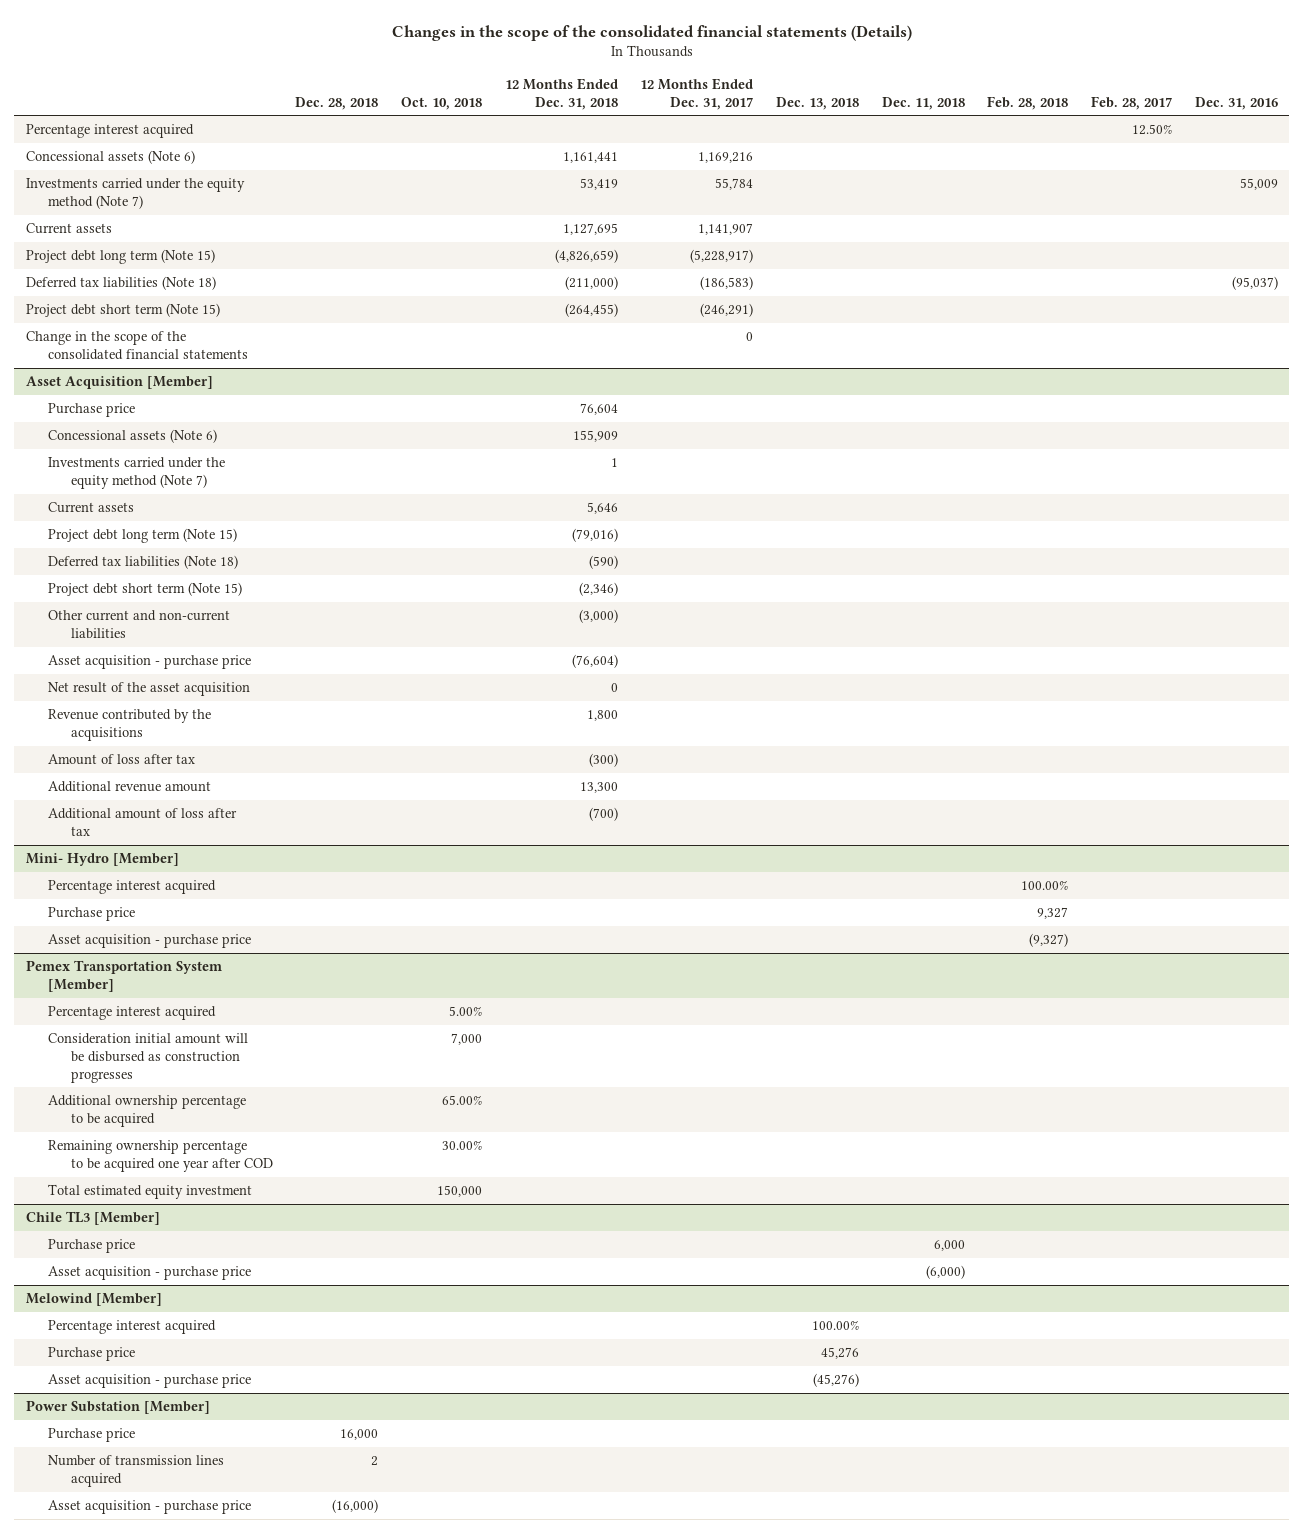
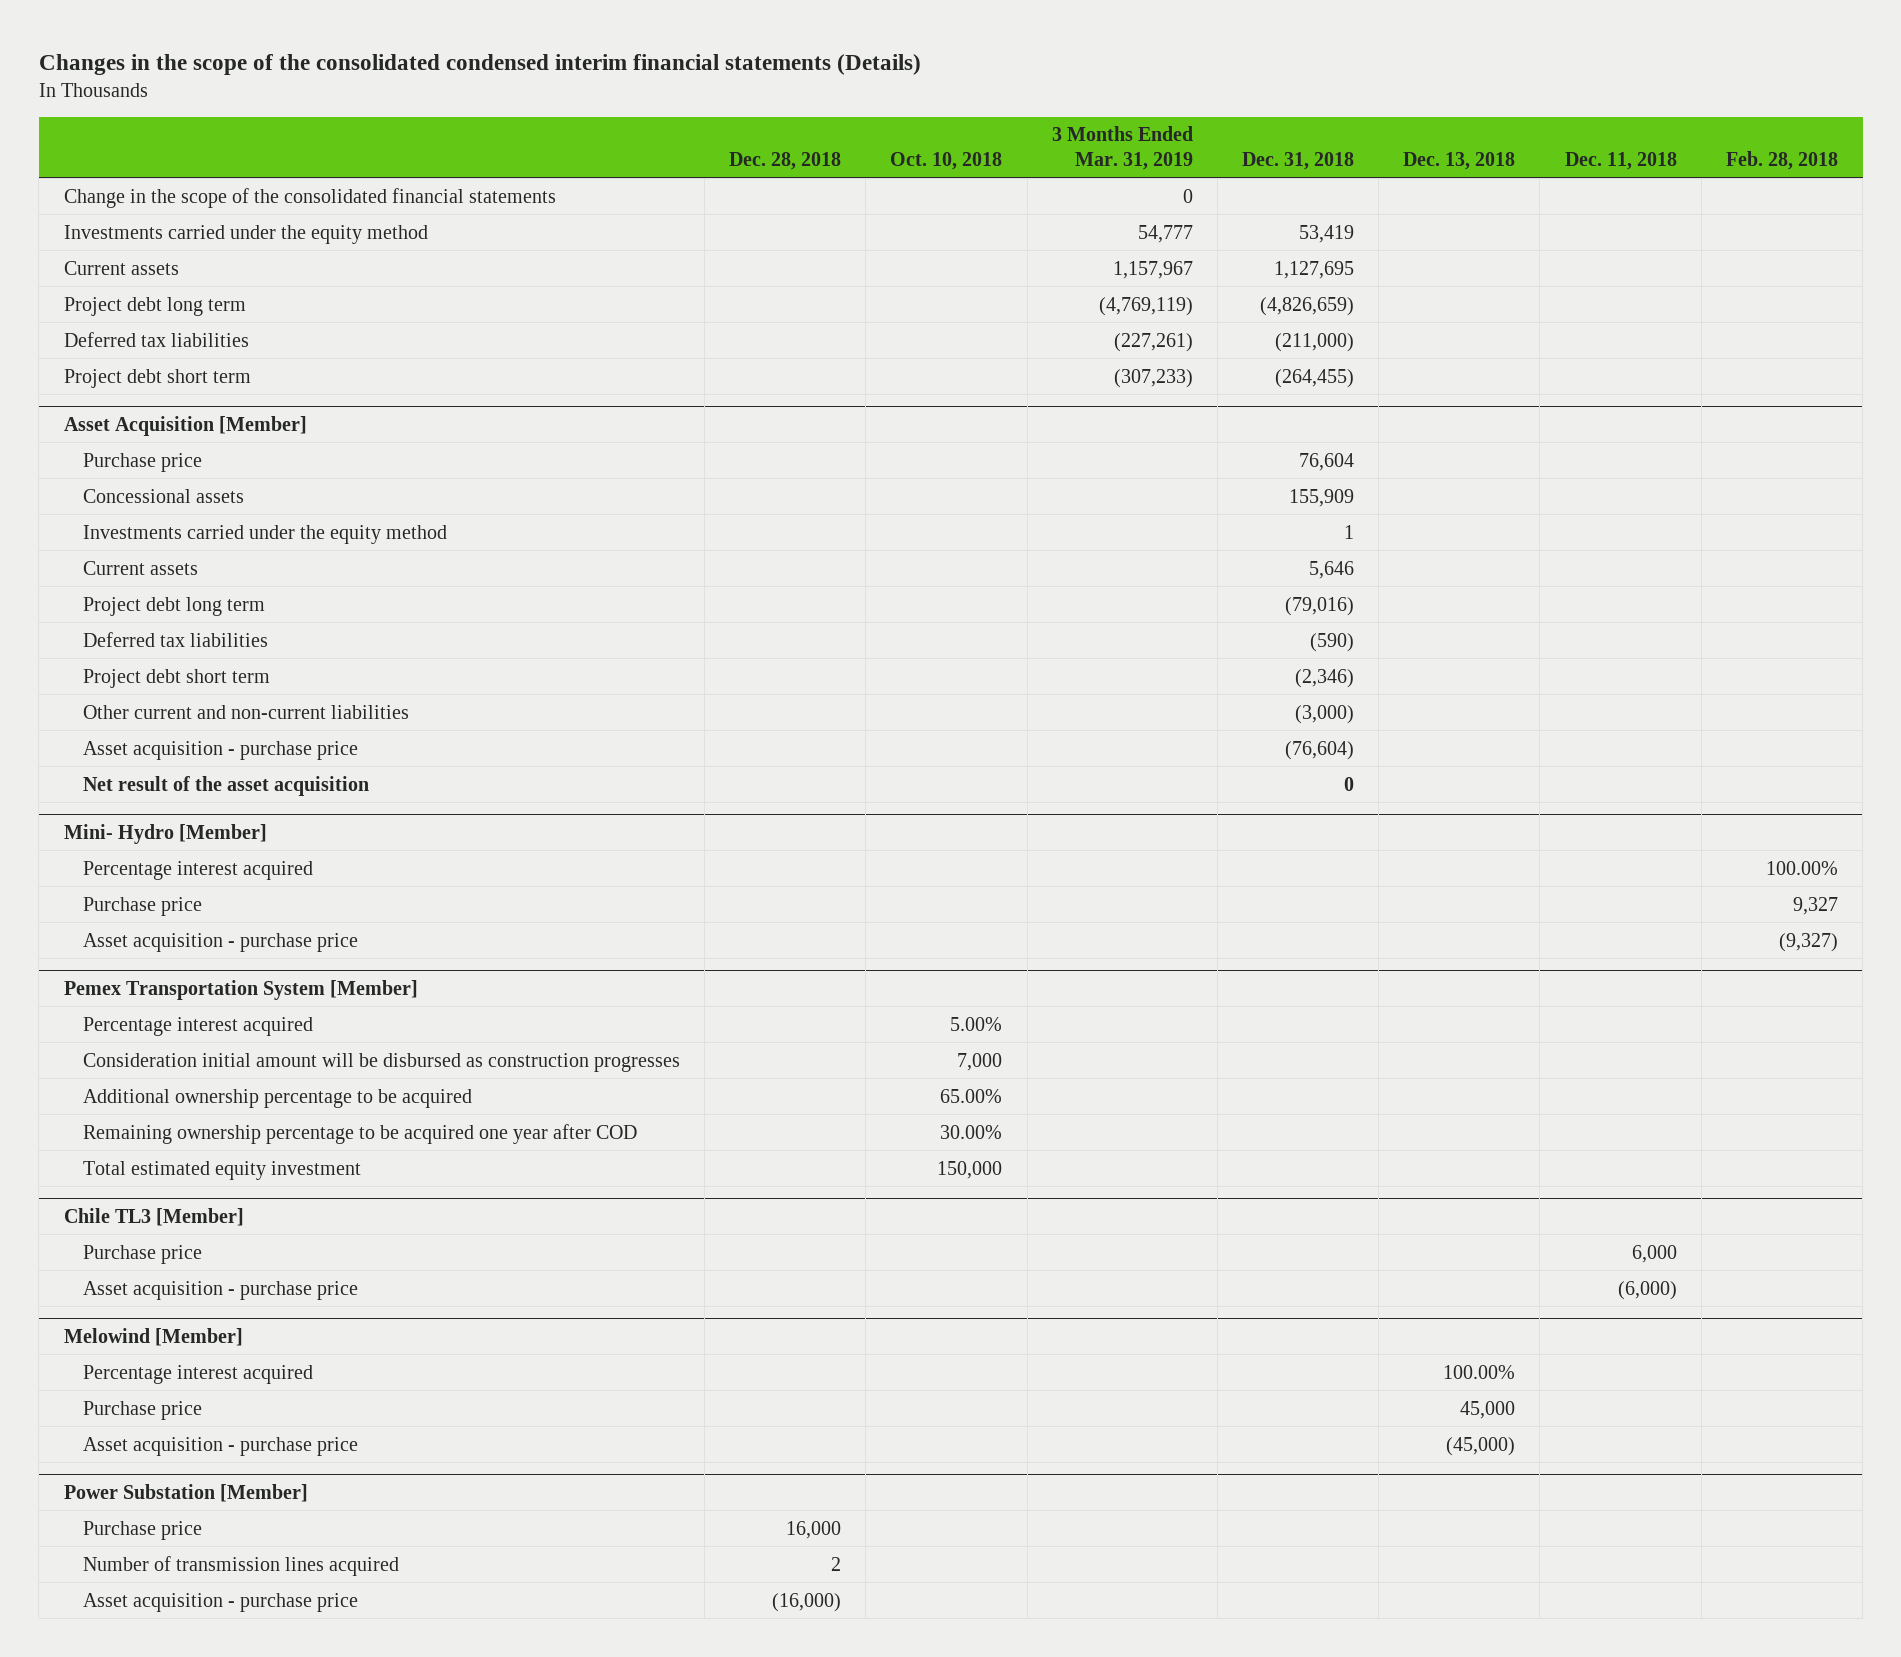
- Changes in the scope of the consolidated financial statements (Details)
+ Changes in the scope of the consolidated condensed interim financial statements (Details)
- | Dec. 28, 2018 | Oct. 10, 2018 | 12 Months Ended Dec. 31, 2018 | 12 Months Ended Dec. 31, 2017 | Dec. 13, 2018 | Dec. 11, 2018 | Feb. 28, 2018 | Feb. 28, 2017 | Dec. 31, 2016
+ | Dec. 28, 2018 | Oct. 10, 2018 | 3 Months Ended Mar. 31, 2019 | Dec. 31, 2018 | Dec. 13, 2018 | Dec. 11, 2018 | Feb. 28, 2018
- Percentage interest acquired | | | | | | | | 12.50% |
- Concessional assets (Note 6) | | | 1,161,441 | 1,169,216 | | | | |
- Investments carried under the equity method (Note 7) | | | 53,419 | 55,784 | | | | | 55,009
- Project debt long term (Note 15) | | | (4,826,659) | (5,228,917) | | | | |
- Deferred tax liabilities (Note 18) | | | (211,000) | (186,583) | | | | | (95,037)
- Project debt short term (Note 15) | | | (264,455) | (246,291) | | | | |
+ Investments carried under the equity method | | | 54,777 | 53,419 | | |
moved down: Current assets | | | 1,157,967 | 1,127,695 | | |
+ Project debt long term | | | (4,769,119) | (4,826,659) | | |
+ Deferred tax liabilities | | | (227,261) | (211,000) | | |
+ Project debt short term | | | (307,233) | (264,455) | | |
@ Asset Acquisition [Member]
- Concessional assets (Note 6) | | | 155,909 | | | | | |
- Investments carried under the equity method (Note 7) | | | 1 | | | | | |
+ Concessional assets | | | | 155,909 | | |
+ Investments carried under the equity method | | | | 1 | | |
- Project debt long term (Note 15) | | | (79,016) | | | | | |
- Deferred tax liabilities (Note 18) | | | (590) | | | | | |
- Project debt short term (Note 15) | | | (2,346) | | | | | |
+ Project debt long term | | | | (79,016) | | |
+ Deferred tax liabilities | | | | (590) | | |
+ Project debt short term | | | | (2,346) | | |
- Revenue contributed by the acquisitions | | | 1,800 | | | | | |
- Amount of loss after tax | | | (300) | | | | | |
- Additional revenue amount | | | 13,300 | | | | | |
- Additional amount of loss after tax | | | (700) | | | | | |
@ Melowind [Member]
- Purchase price | | | | | 45,276 | | | |
- Asset acquisition - purchase price | | | | | (45,276) | | | |
+ Purchase price | | | | | 45,000 | |
+ Asset acquisition - purchase price | | | | | (45,000) | |

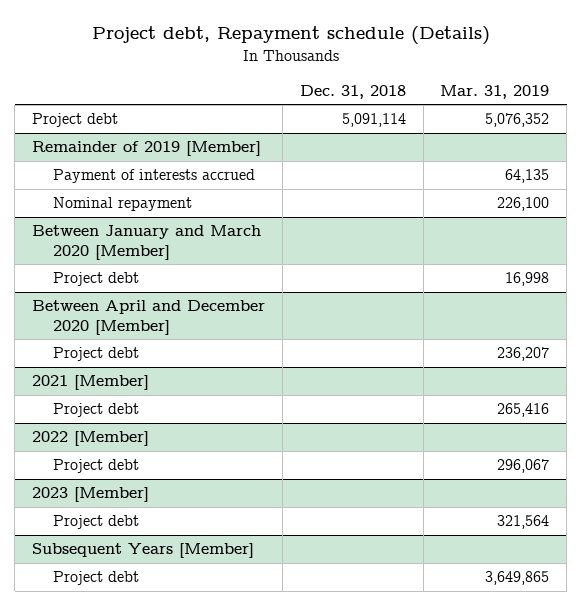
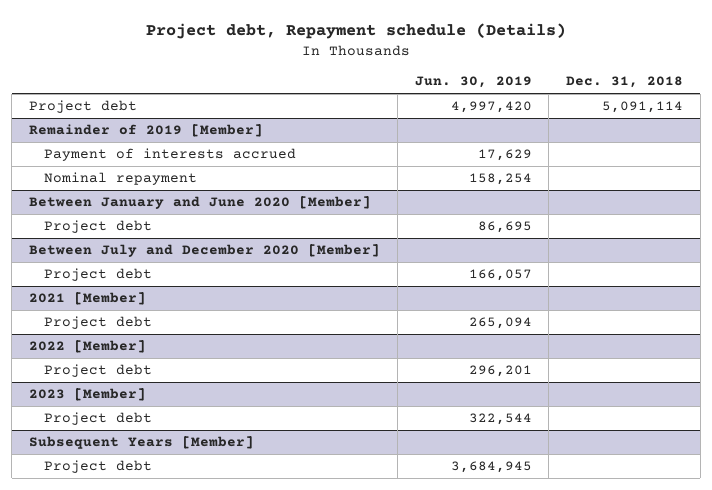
- | Dec. 31, 2018 | Mar. 31, 2019
+ | Jun. 30, 2019 | Dec. 31, 2018
- Between January and March 2020 [Member]
+ Between January and June 2020 [Member]
- Between April and December 2020 [Member]
+ Between July and December 2020 [Member]

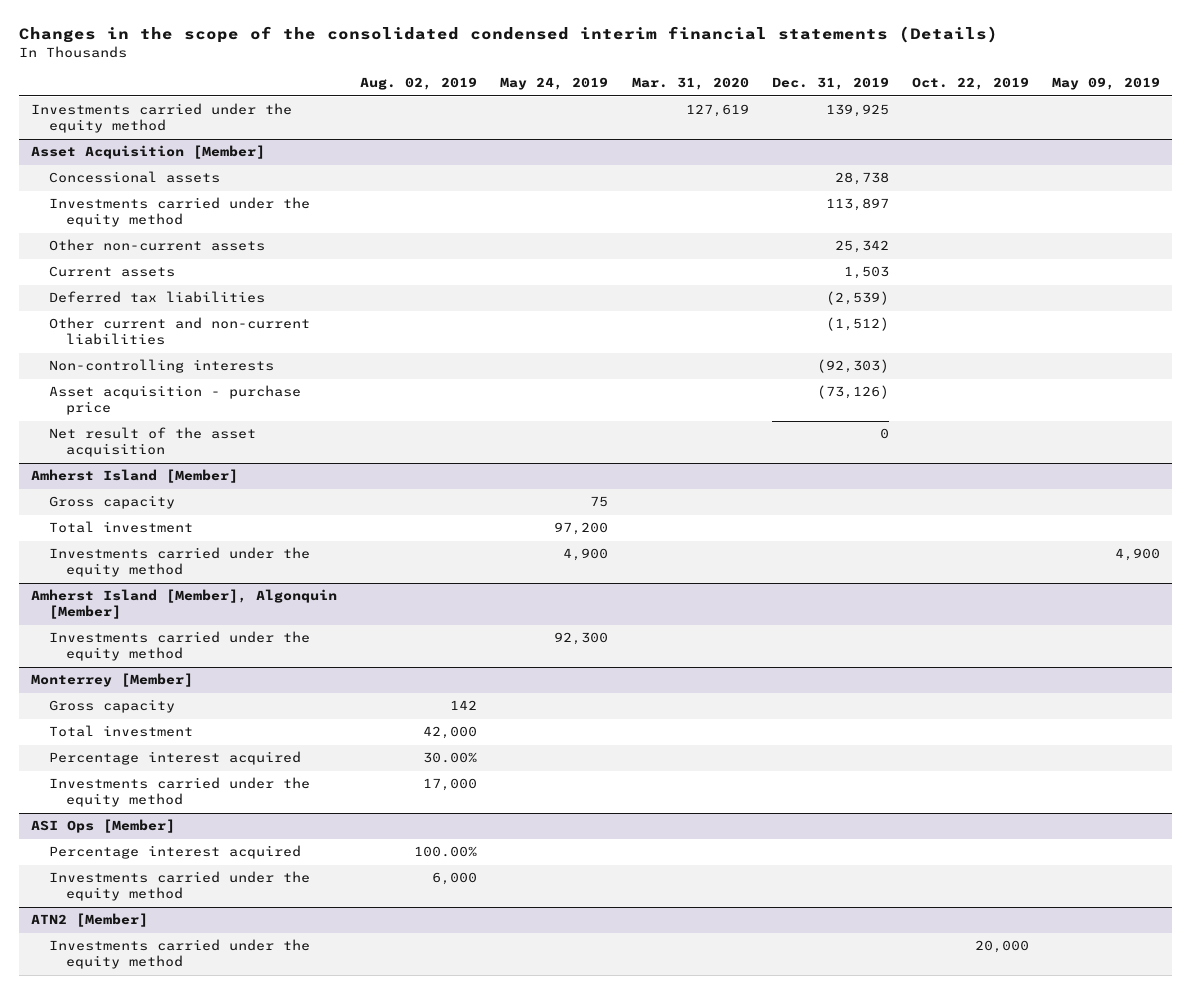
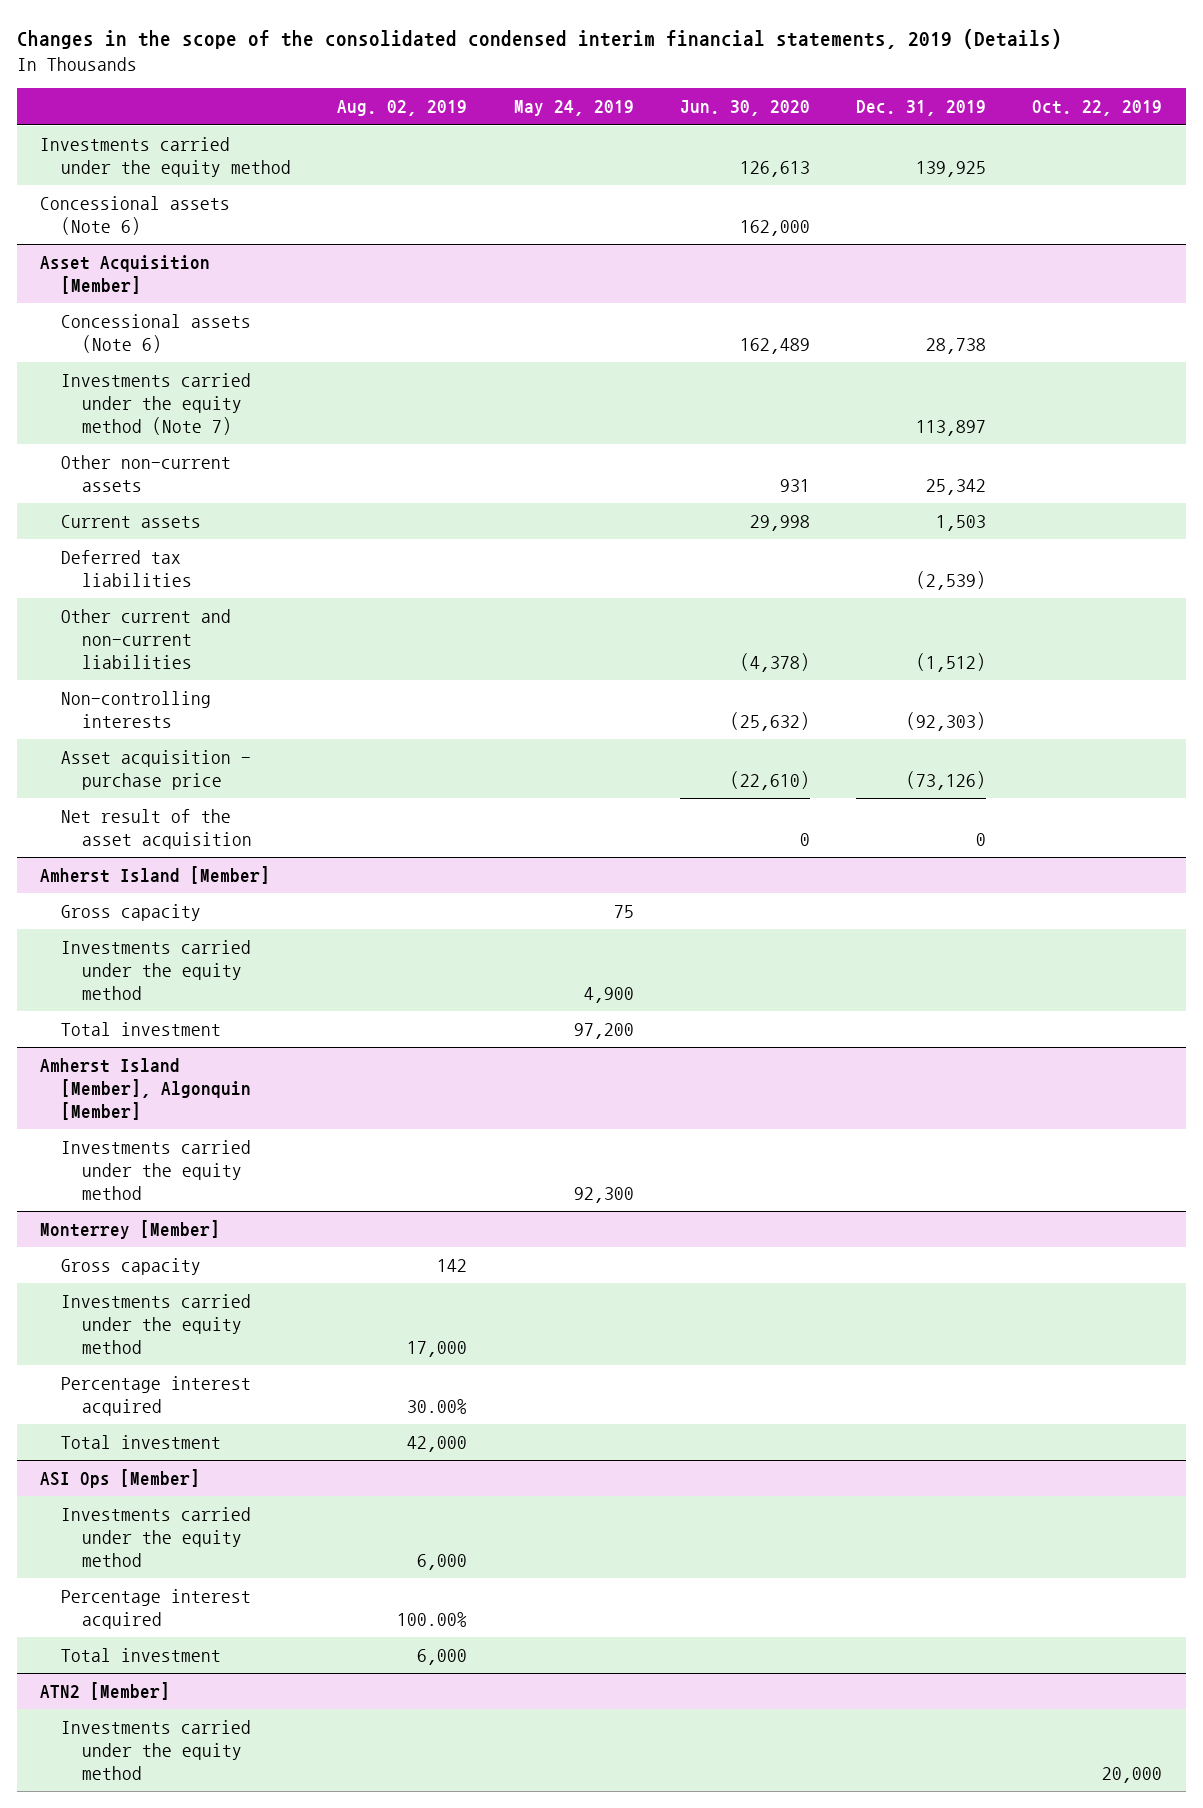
- Changes in the scope of the consolidated condensed interim financial statements (Details)
+ Changes in the scope of the consolidated condensed interim financial statements, 2019 (Details)
- | Aug. 02, 2019 | May 24, 2019 | Mar. 31, 2020 | Dec. 31, 2019 | Oct. 22, 2019 | May 09, 2019
+ | Aug. 02, 2019 | May 24, 2019 | Jun. 30, 2020 | Dec. 31, 2019 | Oct. 22, 2019
+ Concessional assets (Note 6) | | | 162,000 | |
@ Asset Acquisition [Member]
- Concessional assets | | | | 28,738 | |
- Investments carried under the equity method | | | | 113,897 | |
+ Concessional assets (Note 6) | | | 162,489 | 28,738 |
+ Investments carried under the equity method (Note 7) | | | | 113,897 |
@ Amherst Island [Member]
moved down: Total investment | | 97,200 | | |
@ Monterrey [Member]
moved down: Percentage interest acquired | 30.00% | | | |
moved down: Total investment | 42,000 | | | |
@ ASI Ops [Member]
moved down: Percentage interest acquired | 100.00% | | | |
+ Total investment | 6,000 | | | |

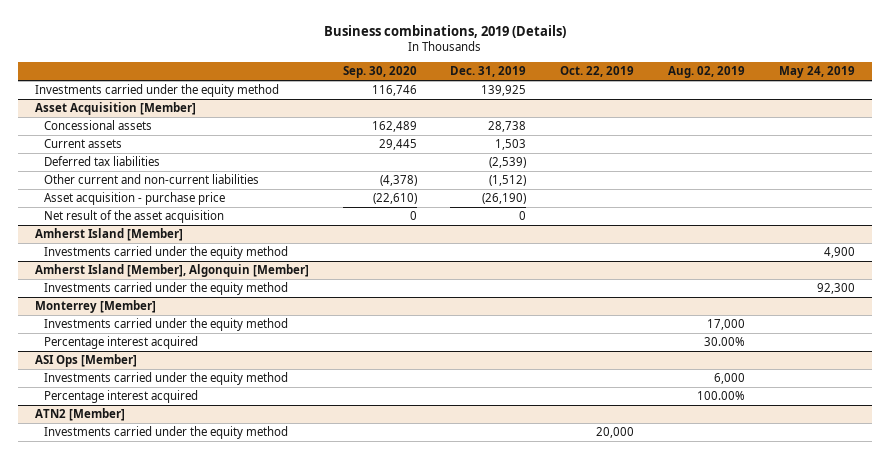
- Changes in the scope of the consolidated condensed interim financial statements, 2019 (Details)
+ Business combinations, 2019 (Details)
- | Aug. 02, 2019 | May 24, 2019 | Jun. 30, 2020 | Dec. 31, 2019 | Oct. 22, 2019
+ | Sep. 30, 2020 | Dec. 31, 2019 | Oct. 22, 2019 | Aug. 02, 2019 | May 24, 2019
- Concessional assets (Note 6) | | | 162,000 | |
@ Asset Acquisition [Member]
- Concessional assets (Note 6) | | | 162,489 | 28,738 |
- Investments carried under the equity method (Note 7) | | | | 113,897 |
- Other non-current assets | | | 931 | 25,342 |
+ Concessional assets | 162,489 | 28,738 | | |
- Non-controlling interests | | | (25,632) | (92,303) |
- Asset acquisition - purchase price | | | (22,610) | (73,126) |
+ Asset acquisition - purchase price | (22,610) | (26,190) | | |
@ Amherst Island [Member]
- Gross capacity | | 75 | | |
- Total investment | | 97,200 | | |
@ Monterrey [Member]
- Gross capacity | 142 | | | |
- Total investment | 42,000 | | | |
@ ASI Ops [Member]
- Total investment | 6,000 | | | |

